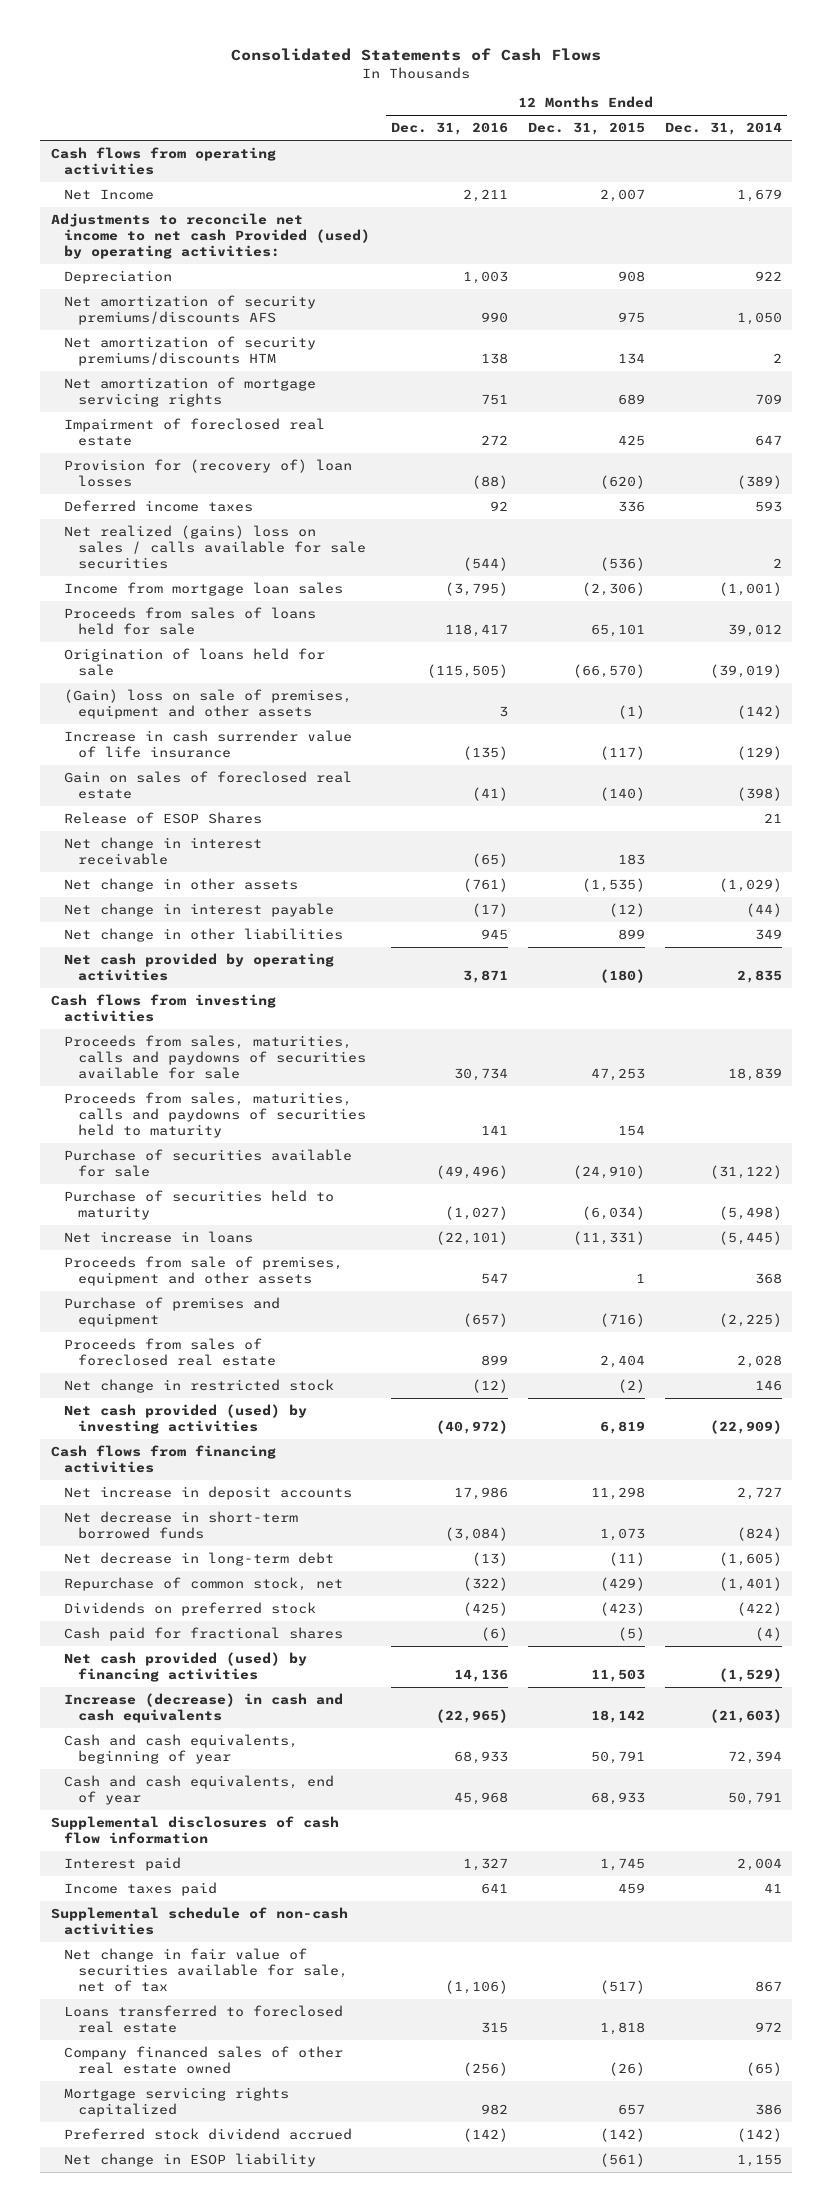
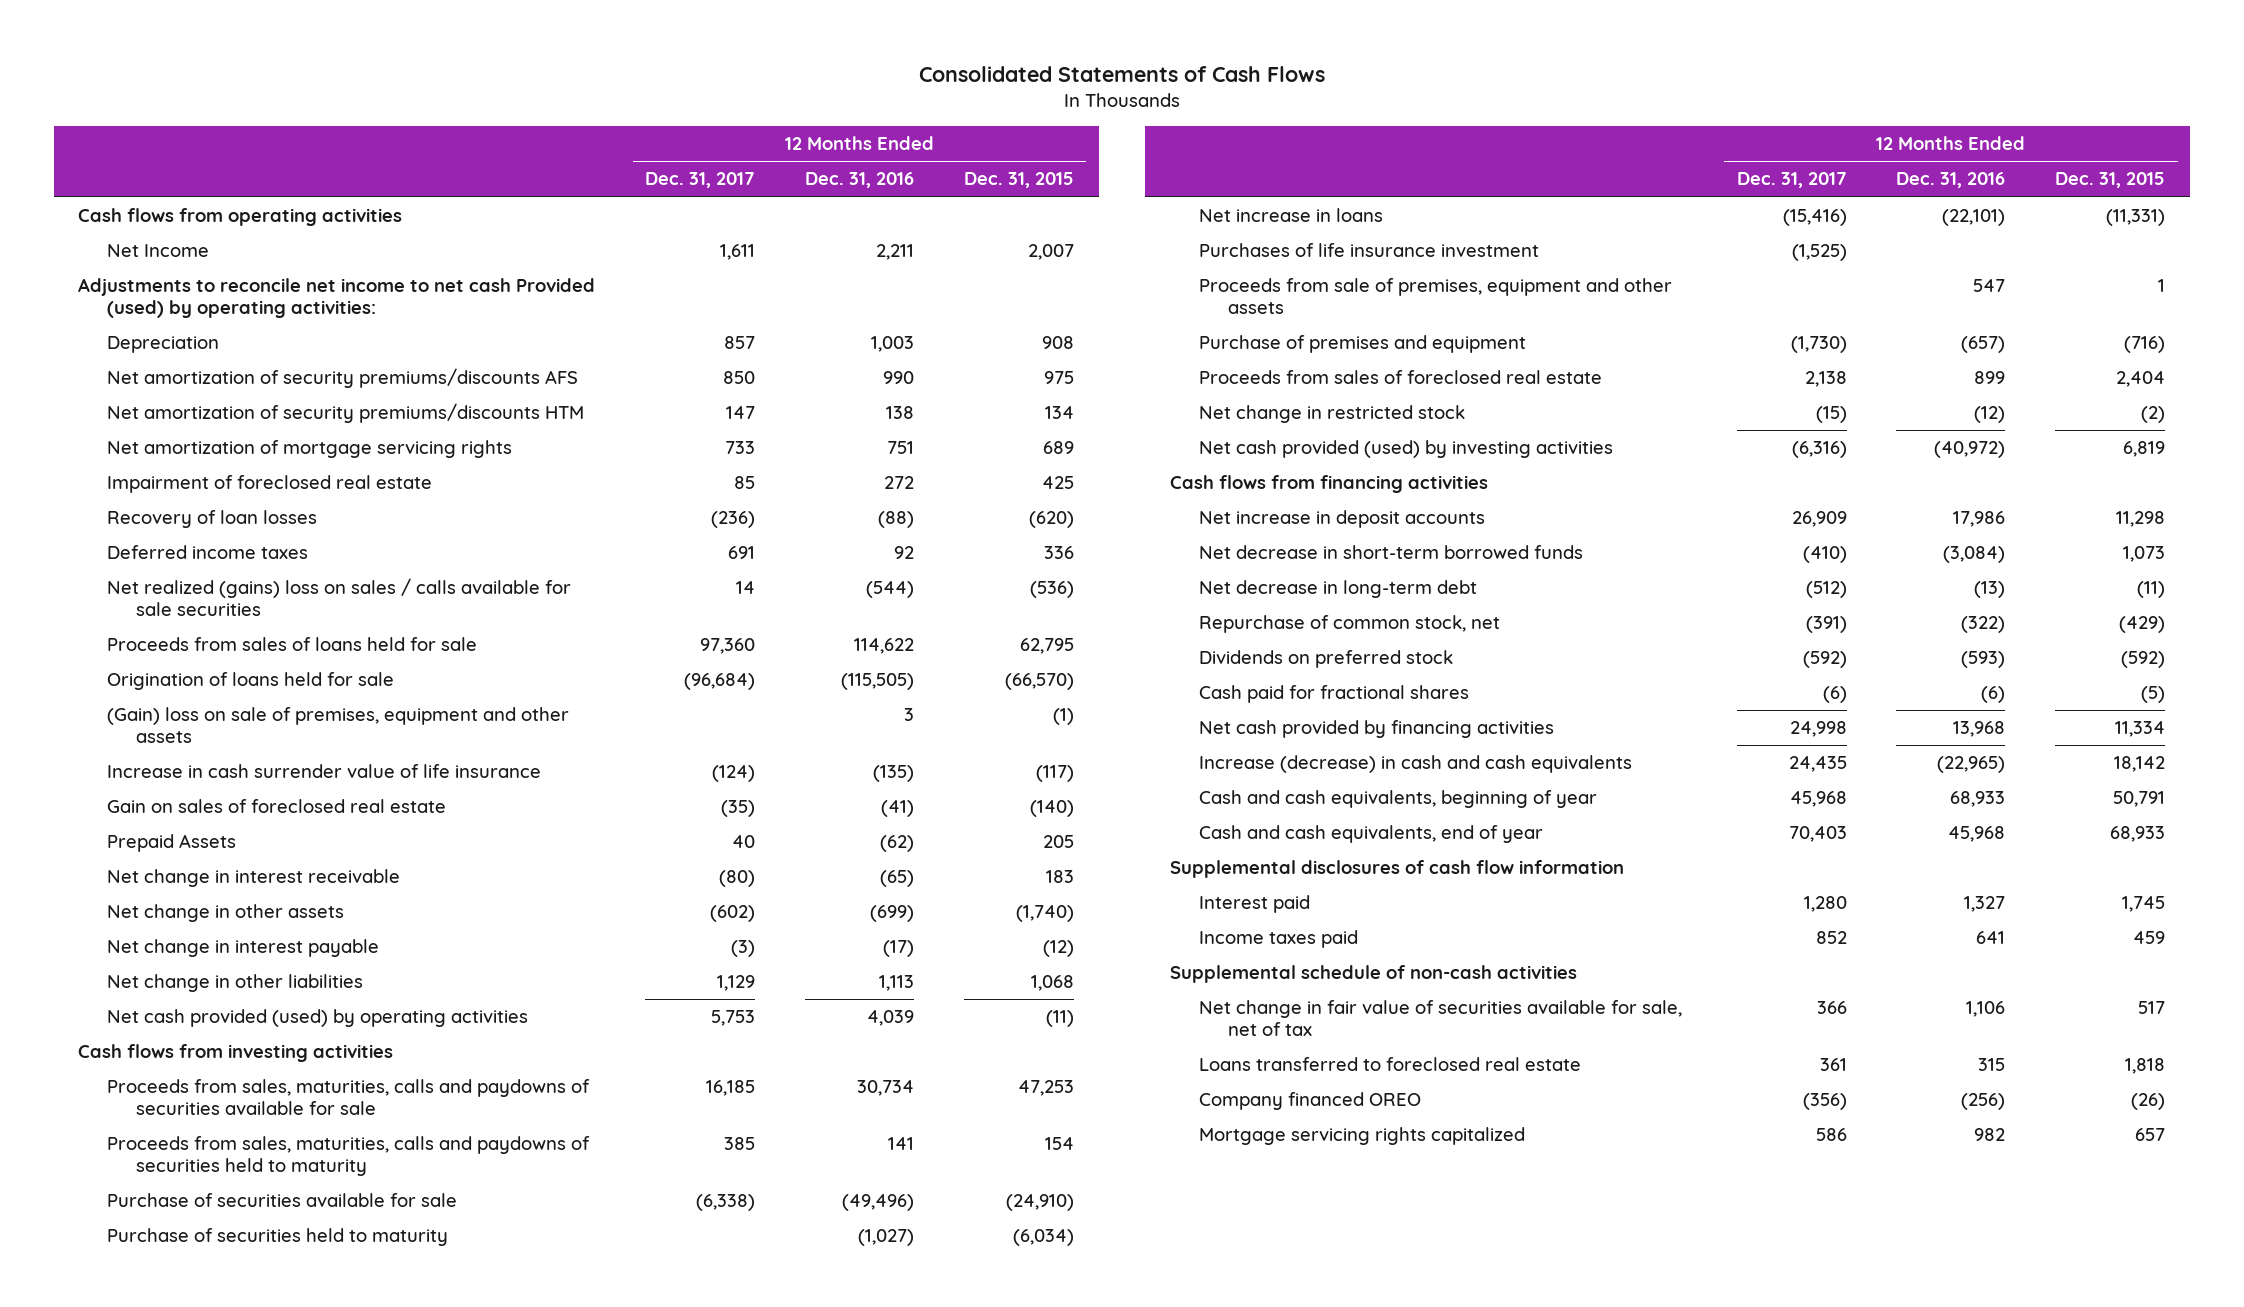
- | 12 Months Ended Dec. 31, 2016 | 12 Months Ended Dec. 31, 2015 | 12 Months Ended Dec. 31, 2014
+ | 12 Months Ended Dec. 31, 2017 | 12 Months Ended Dec. 31, 2016 | 12 Months Ended Dec. 31, 2015
- Provision for (recovery of) loan losses | (88) | (620) | (389)
+ Recovery of loan losses | (236) | (88) | (620)
- Income from mortgage loan sales | (3,795) | (2,306) | (1,001)
- Proceeds from sales of loans held for sale | 118,417 | 65,101 | 39,012
+ Proceeds from sales of loans held for sale | 97,360 | 114,622 | 62,795
- Release of ESOP Shares | | | 21
+ Prepaid Assets | 40 | (62) | 205
- Net change in other assets | (761) | (1,535) | (1,029)
+ Net change in other assets | (602) | (699) | (1,740)
- Net change in other liabilities | 945 | 899 | 349
- Net cash provided by operating activities | 3,871 | (180) | 2,835
+ Net change in other liabilities | 1,129 | 1,113 | 1,068
+ Net cash provided (used) by operating activities | 5,753 | 4,039 | (11)
+ Purchases of life insurance investment | (1,525) | |
- Dividends on preferred stock | (425) | (423) | (422)
+ Dividends on preferred stock | (592) | (593) | (592)
- Net cash provided (used) by financing activities | 14,136 | 11,503 | (1,529)
+ Net cash provided by financing activities | 24,998 | 13,968 | 11,334
- Net change in fair value of securities available for sale, net of tax | (1,106) | (517) | 867
+ Net change in fair value of securities available for sale, net of tax | 366 | 1,106 | 517
- Company financed sales of other real estate owned | (256) | (26) | (65)
+ Company financed OREO | (356) | (256) | (26)
- Preferred stock dividend accrued | (142) | (142) | (142)
- Net change in ESOP liability | | (561) | 1,155

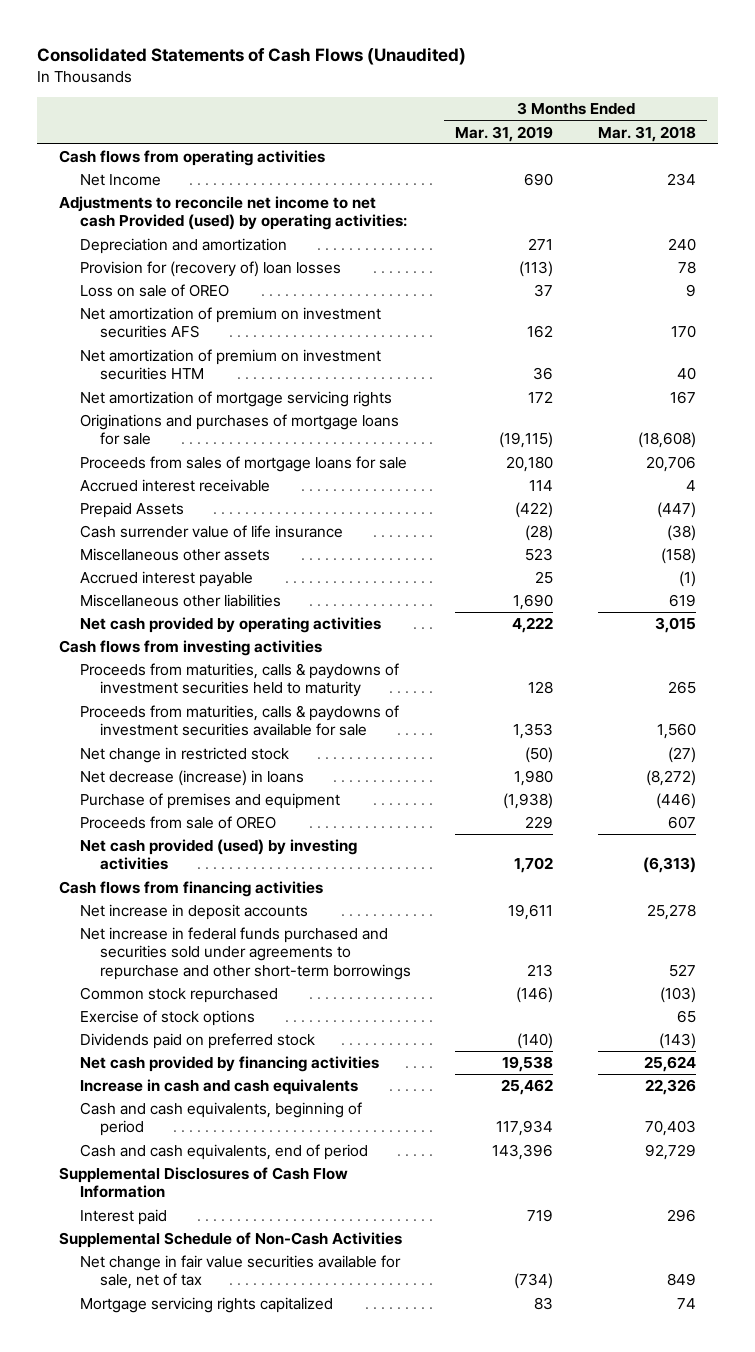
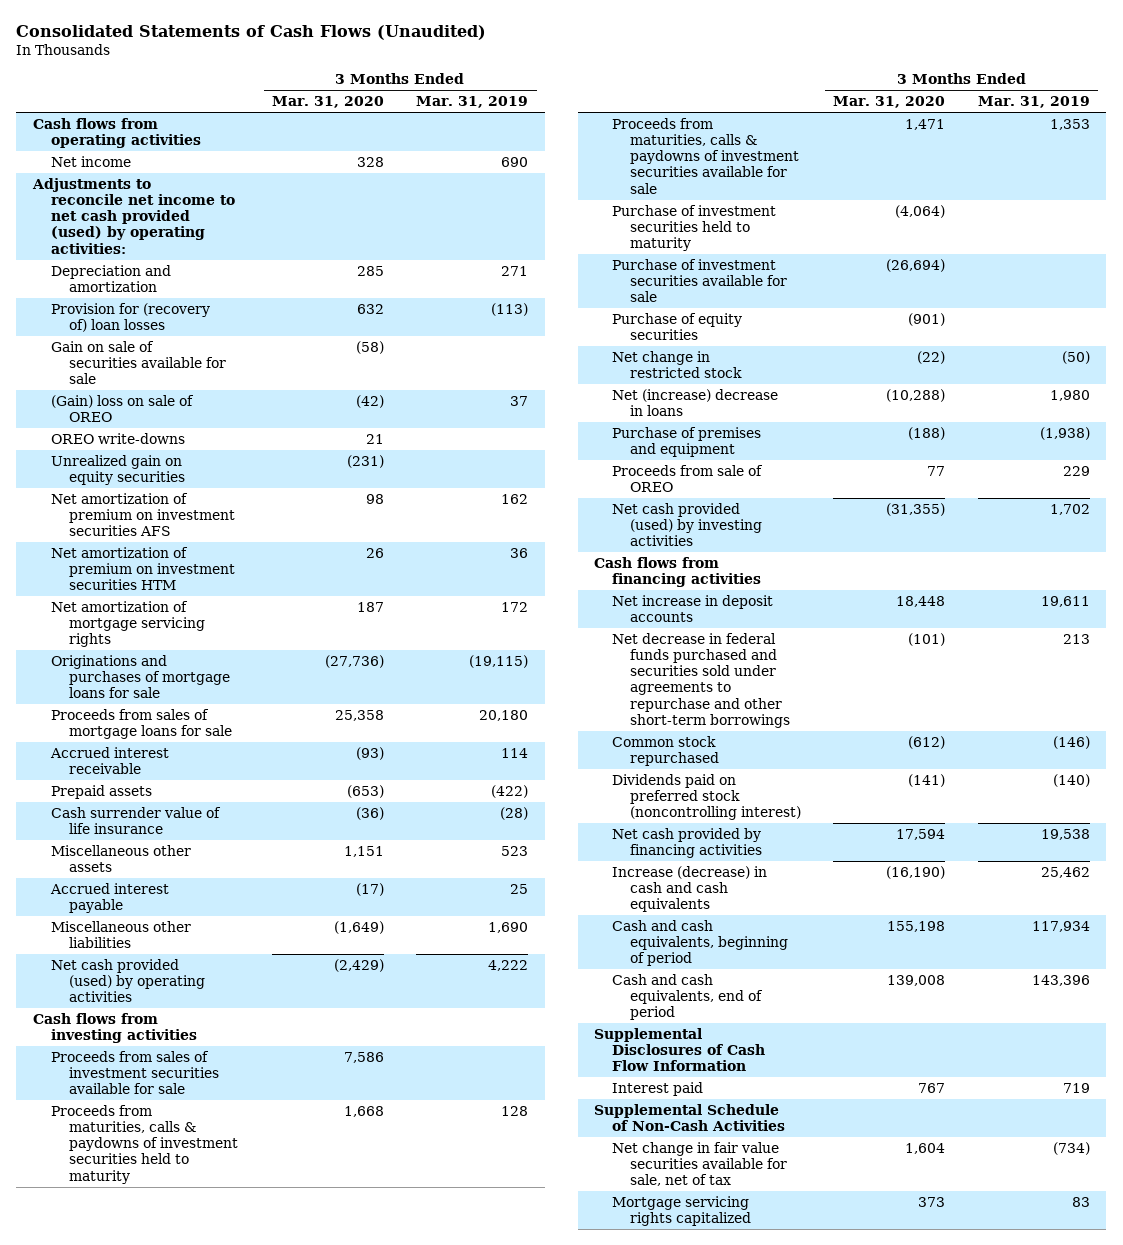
- | 3 Months Ended Mar. 31, 2019 | 3 Months Ended Mar. 31, 2018
+ | 3 Months Ended Mar. 31, 2020 | 3 Months Ended Mar. 31, 2019
- Net Income | 690 | 234
- Adjustments to reconcile net income to net cash Provided (used) by operating activities:
+ Net income | 328 | 690
+ Adjustments to reconcile net income to net cash provided (used) by operating activities:
- Loss on sale of OREO | 37 | 9
+ Gain on sale of securities available for sale | (58) |
+ (Gain) loss on sale of OREO | (42) | 37
+ OREO write-downs | 21 |
+ Unrealized gain on equity securities | (231) |
- Prepaid Assets | (422) | (447)
+ Prepaid assets | (653) | (422)
- Net cash provided by operating activities | 4,222 | 3,015
+ Net cash provided (used) by operating activities | (2,429) | 4,222
+ Proceeds from sales of investment securities available for sale | 7,586 |
+ Purchase of investment securities held to maturity | (4,064) |
+ Purchase of investment securities available for sale | (26,694) |
+ Purchase of equity securities | (901) |
- Net decrease (increase) in loans | 1,980 | (8,272)
+ Net (increase) decrease in loans | (10,288) | 1,980
- Net increase in federal funds purchased and securities sold under agreements to repurchase and other short-term borrowings | 213 | 527
+ Net decrease in federal funds purchased and securities sold under agreements to repurchase and other short-term borrowings | (101) | 213
- Exercise of stock options | | 65
- Dividends paid on preferred stock | (140) | (143)
+ Dividends paid on preferred stock (noncontrolling interest) | (141) | (140)
- Increase in cash and cash equivalents | 25,462 | 22,326
+ Increase (decrease) in cash and cash equivalents | (16,190) | 25,462

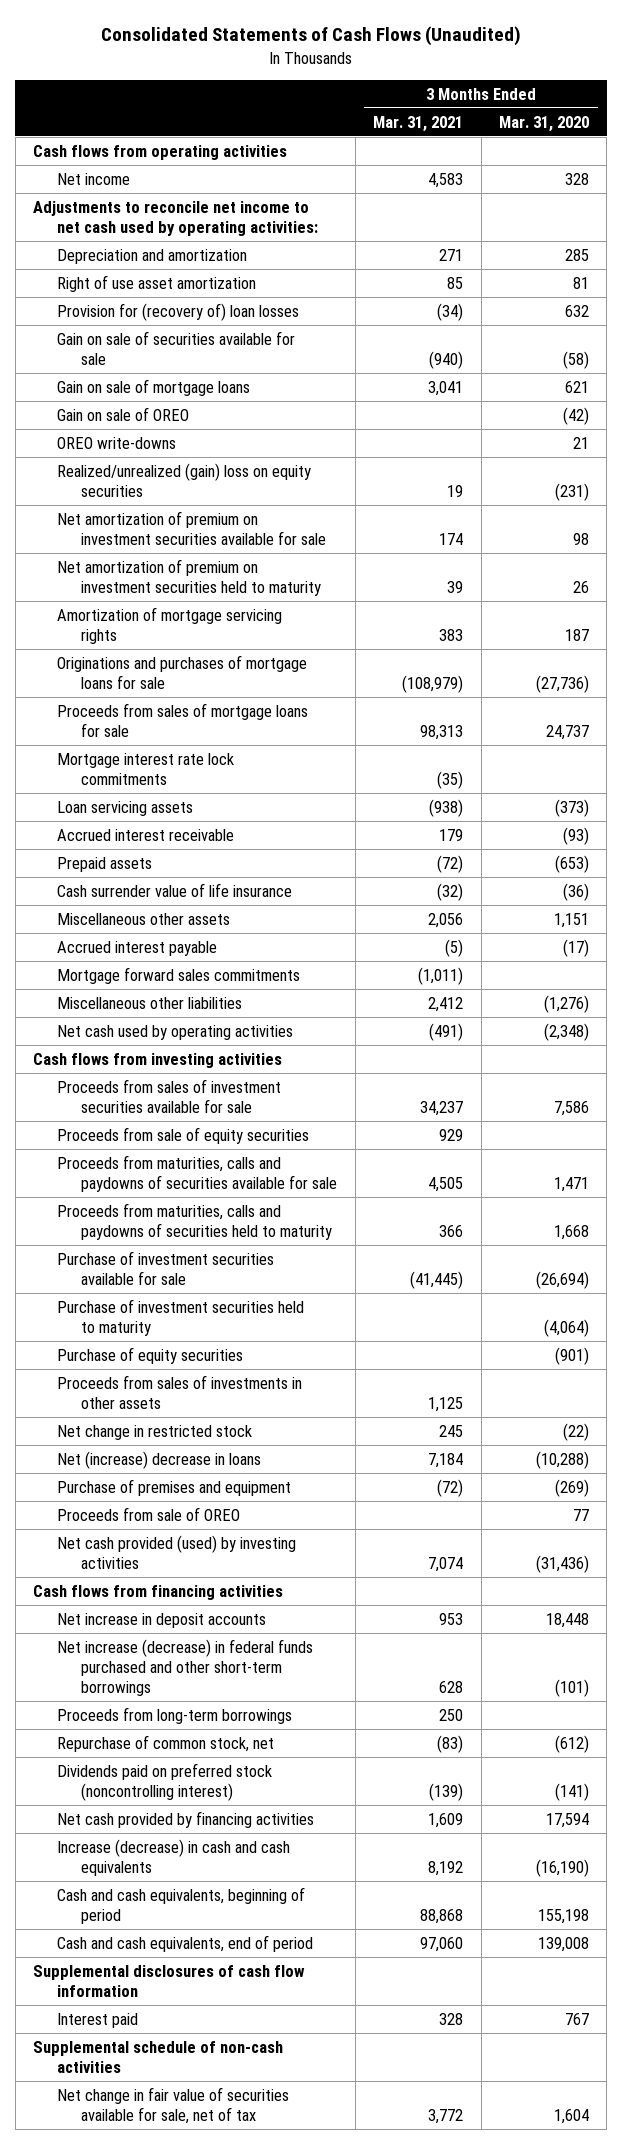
- | 3 Months Ended Mar. 31, 2020 | 3 Months Ended Mar. 31, 2019
+ | 3 Months Ended Mar. 31, 2021 | 3 Months Ended Mar. 31, 2020
- Adjustments to reconcile net income to net cash provided (used) by operating activities:
+ Adjustments to reconcile net income to net cash used by operating activities:
+ Right of use asset amortization | 85 | 81
- (Gain) loss on sale of OREO | (42) | 37
+ Gain on sale of mortgage loans | 3,041 | 621
+ Gain on sale of OREO | | (42)
- Unrealized gain on equity securities | (231) |
- Net amortization of premium on investment securities AFS | 98 | 162
- Net amortization of premium on investment securities HTM | 26 | 36
- Net amortization of mortgage servicing rights | 187 | 172
+ Realized/unrealized (gain) loss on equity securities | 19 | (231)
+ Net amortization of premium on investment securities available for sale | 174 | 98
+ Net amortization of premium on investment securities held to maturity | 39 | 26
+ Amortization of mortgage servicing rights | 383 | 187
- Proceeds from sales of mortgage loans for sale | 25,358 | 20,180
+ Proceeds from sales of mortgage loans for sale | 98,313 | 24,737
+ Mortgage interest rate lock commitments | (35) |
+ Loan servicing assets | (938) | (373)
- Miscellaneous other liabilities | (1,649) | 1,690
- Net cash provided (used) by operating activities | (2,429) | 4,222
+ Mortgage forward sales commitments | (1,011) |
+ Miscellaneous other liabilities | 2,412 | (1,276)
+ Net cash used by operating activities | (491) | (2,348)
- Proceeds from maturities, calls & paydowns of investment securities held to maturity | 1,668 | 128
- Proceeds from maturities, calls & paydowns of investment securities available for sale | 1,471 | 1,353
+ Proceeds from sale of equity securities | 929 |
+ Proceeds from maturities, calls and paydowns of securities available for sale | 4,505 | 1,471
+ Proceeds from maturities, calls and paydowns of securities held to maturity | 366 | 1,668
moved down: Purchase of investment securities held to maturity | | (4,064)
+ Proceeds from sales of investments in other assets | 1,125 |
- Purchase of premises and equipment | (188) | (1,938)
+ Purchase of premises and equipment | (72) | (269)
- Net cash provided (used) by investing activities | (31,355) | 1,702
+ Net cash provided (used) by investing activities | 7,074 | (31,436)
- Net decrease in federal funds purchased and securities sold under agreements to repurchase and other short-term borrowings | (101) | 213
- Common stock repurchased | (612) | (146)
+ Net increase (decrease) in federal funds purchased and other short-term borrowings | 628 | (101)
+ Proceeds from long-term borrowings | 250 |
+ Repurchase of common stock, net | (83) | (612)
- Supplemental Disclosures of Cash Flow Information
+ Supplemental disclosures of cash flow information
- Supplemental Schedule of Non-Cash Activities
- Net change in fair value securities available for sale, net of tax | 1,604 | (734)
- Mortgage servicing rights capitalized | 373 | 83
+ Supplemental schedule of non-cash activities
+ Net change in fair value of securities available for sale, net of tax | 3,772 | 1,604

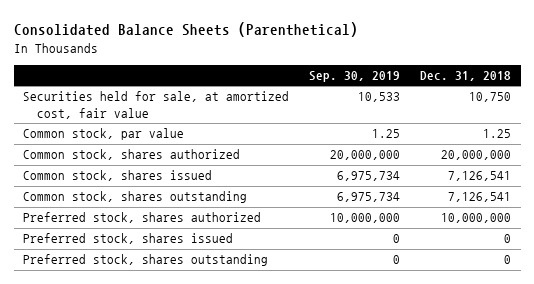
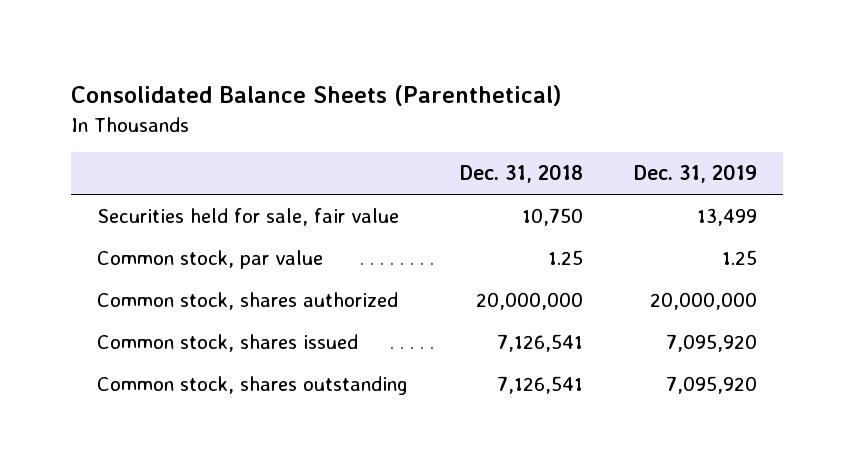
- | Sep. 30, 2019 | Dec. 31, 2018
+ | Dec. 31, 2018 | Dec. 31, 2019
- Securities held for sale, at amortized cost, fair value | 10,533 | 10,750
+ Securities held for sale, fair value | 10,750 | 13,499
- Preferred stock, shares authorized | 10,000,000 | 10,000,000
- Preferred stock, shares issued | 0 | 0
- Preferred stock, shares outstanding | 0 | 0

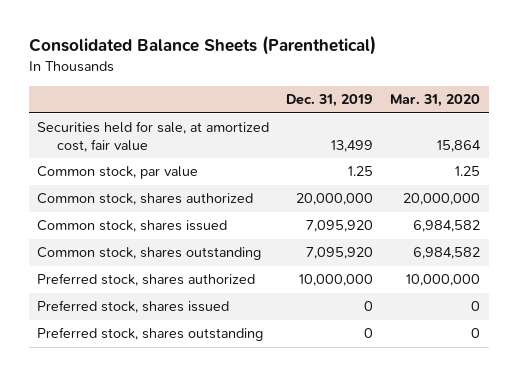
- | Dec. 31, 2018 | Dec. 31, 2019
+ | Dec. 31, 2019 | Mar. 31, 2020
- Securities held for sale, fair value | 10,750 | 13,499
+ Securities held for sale, at amortized cost, fair value | 13,499 | 15,864
+ Preferred stock, shares authorized | 10,000,000 | 10,000,000
+ Preferred stock, shares issued | 0 | 0
+ Preferred stock, shares outstanding | 0 | 0

